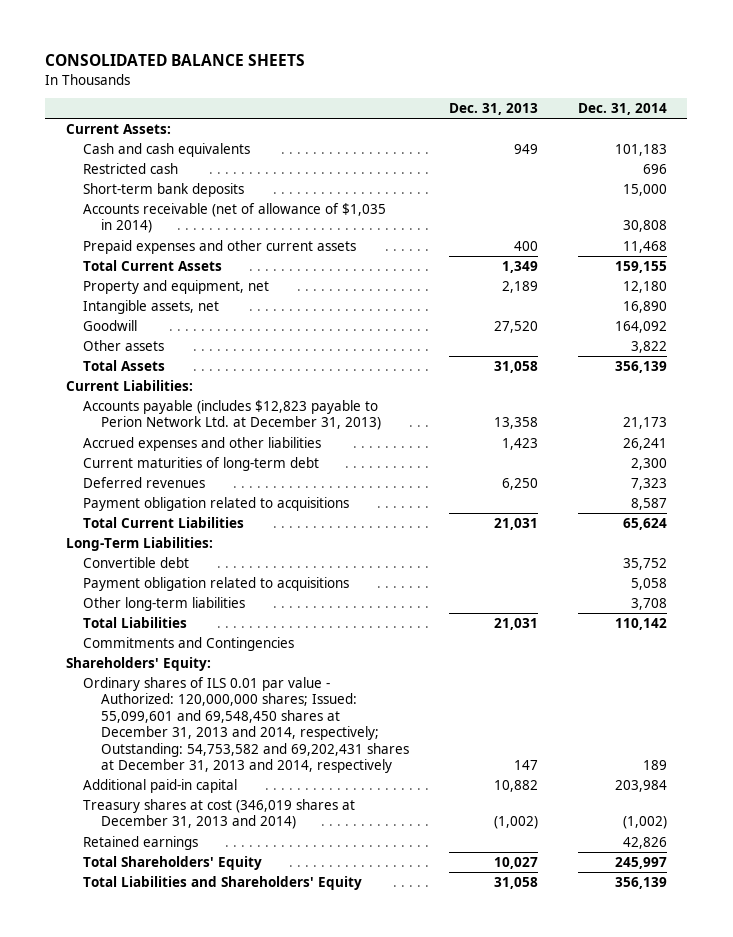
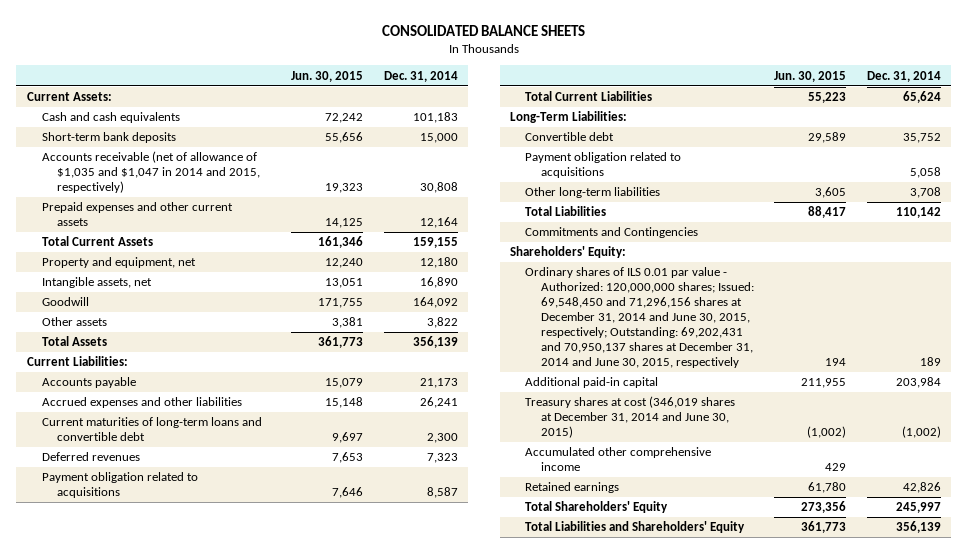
- | Dec. 31, 2013 | Dec. 31, 2014
+ | Jun. 30, 2015 | Dec. 31, 2014
- Restricted cash | | 696
- Accounts receivable (net of allowance of $1,035 in 2014) | | 30,808
- Prepaid expenses and other current assets | 400 | 11,468
+ Accounts receivable (net of allowance of $1,035 and $1,047 in 2014 and 2015, respectively) | 19,323 | 30,808
+ Prepaid expenses and other current assets | 14,125 | 12,164
- Accounts payable (includes $12,823 payable to Perion Network Ltd. at December 31, 2013) | 13,358 | 21,173
+ Accounts payable | 15,079 | 21,173
- Current maturities of long-term debt | | 2,300
+ Current maturities of long-term loans and convertible debt | 9,697 | 2,300
- Ordinary shares of ILS 0.01 par value - Authorized: 120,000,000 shares; Issued: 55,099,601 and 69,548,450 shares at December 31, 2013 and 2014, respectively; Outstanding: 54,753,582 and 69,202,431 shares at December 31, 2013 and 2014, respectively | 147 | 189
+ Ordinary shares of ILS 0.01 par value - Authorized: 120,000,000 shares; Issued: 69,548,450 and 71,296,156 shares at December 31, 2014 and June 30, 2015, respectively; Outstanding: 69,202,431 and 70,950,137 shares at December 31, 2014 and June 30, 2015, respectively | 194 | 189
- Treasury shares at cost (346,019 shares at December 31, 2013 and 2014) | (1,002) | (1,002)
+ Treasury shares at cost (346,019 shares at December 31, 2014 and June 30, 2015) | (1,002) | (1,002)
+ Accumulated other comprehensive income | 429 |

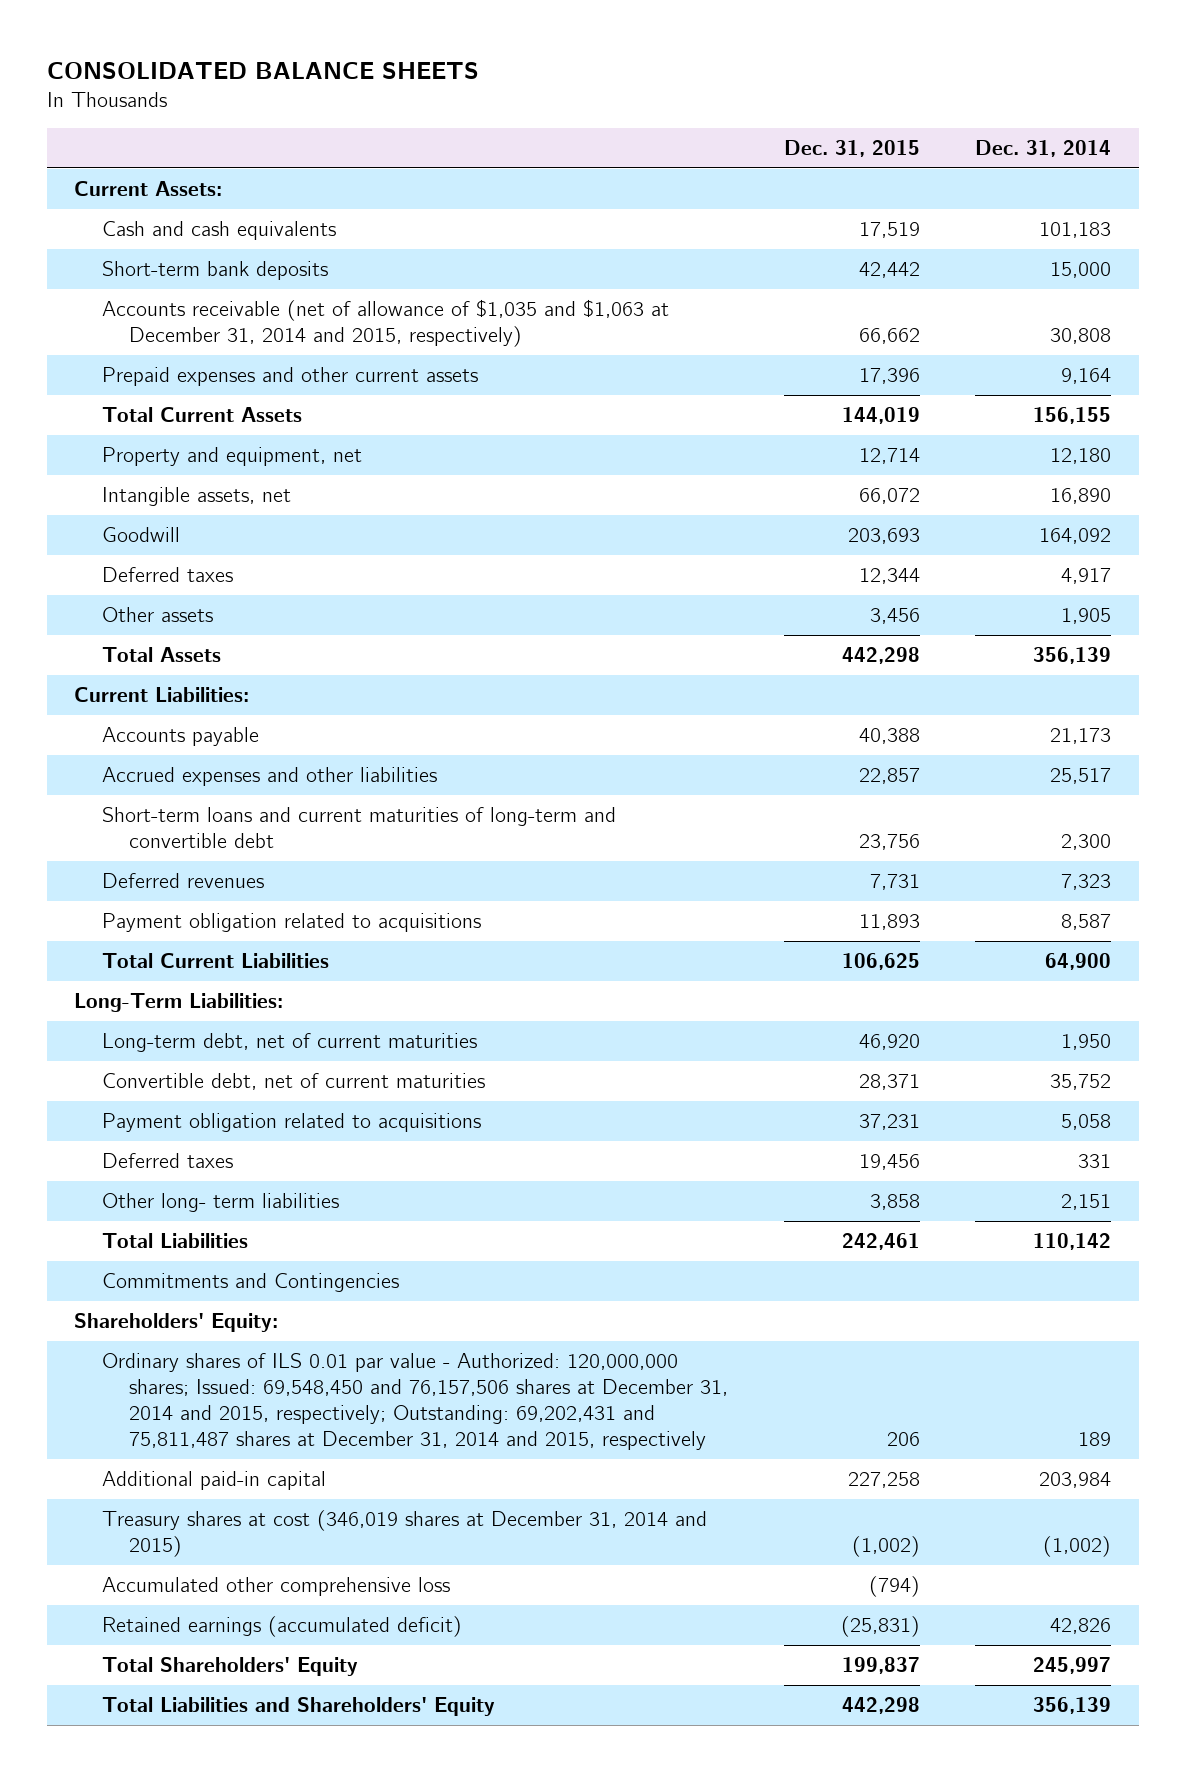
- | Jun. 30, 2015 | Dec. 31, 2014
+ | Dec. 31, 2015 | Dec. 31, 2014
- Accounts receivable (net of allowance of $1,035 and $1,047 in 2014 and 2015, respectively) | 19,323 | 30,808
- Prepaid expenses and other current assets | 14,125 | 12,164
- Total Current Assets | 161,346 | 159,155
+ Accounts receivable (net of allowance of $1,035 and $1,063 at December 31, 2014 and 2015, respectively) | 66,662 | 30,808
+ Prepaid expenses and other current assets | 17,396 | 9,164
+ Total Current Assets | 144,019 | 156,155
- Other assets | 3,381 | 3,822
+ Deferred taxes | 12,344 | 4,917
+ Other assets | 3,456 | 1,905
- Accrued expenses and other liabilities | 15,148 | 26,241
- Current maturities of long-term loans and convertible debt | 9,697 | 2,300
+ Accrued expenses and other liabilities | 22,857 | 25,517
+ Short-term loans and current maturities of long-term and convertible debt | 23,756 | 2,300
- Total Current Liabilities | 55,223 | 65,624
+ Total Current Liabilities | 106,625 | 64,900
- Convertible debt | 29,589 | 35,752
+ Long-term debt, net of current maturities | 46,920 | 1,950
+ Convertible debt, net of current maturities | 28,371 | 35,752
- Other long-term liabilities | 3,605 | 3,708
+ Deferred taxes | 19,456 | 331
+ Other long- term liabilities | 3,858 | 2,151
- Ordinary shares of ILS 0.01 par value - Authorized: 120,000,000 shares; Issued: 69,548,450 and 71,296,156 shares at December 31, 2014 and June 30, 2015, respectively; Outstanding: 69,202,431 and 70,950,137 shares at December 31, 2014 and June 30, 2015, respectively | 194 | 189
+ Ordinary shares of ILS 0.01 par value - Authorized: 120,000,000 shares; Issued: 69,548,450 and 76,157,506 shares at December 31, 2014 and 2015, respectively; Outstanding: 69,202,431 and 75,811,487 shares at December 31, 2014 and 2015, respectively | 206 | 189
- Treasury shares at cost (346,019 shares at December 31, 2014 and June 30, 2015) | (1,002) | (1,002)
- Accumulated other comprehensive income | 429 |
- Retained earnings | 61,780 | 42,826
+ Treasury shares at cost (346,019 shares at December 31, 2014 and 2015) | (1,002) | (1,002)
+ Accumulated other comprehensive loss | (794) |
+ Retained earnings (accumulated deficit) | (25,831) | 42,826

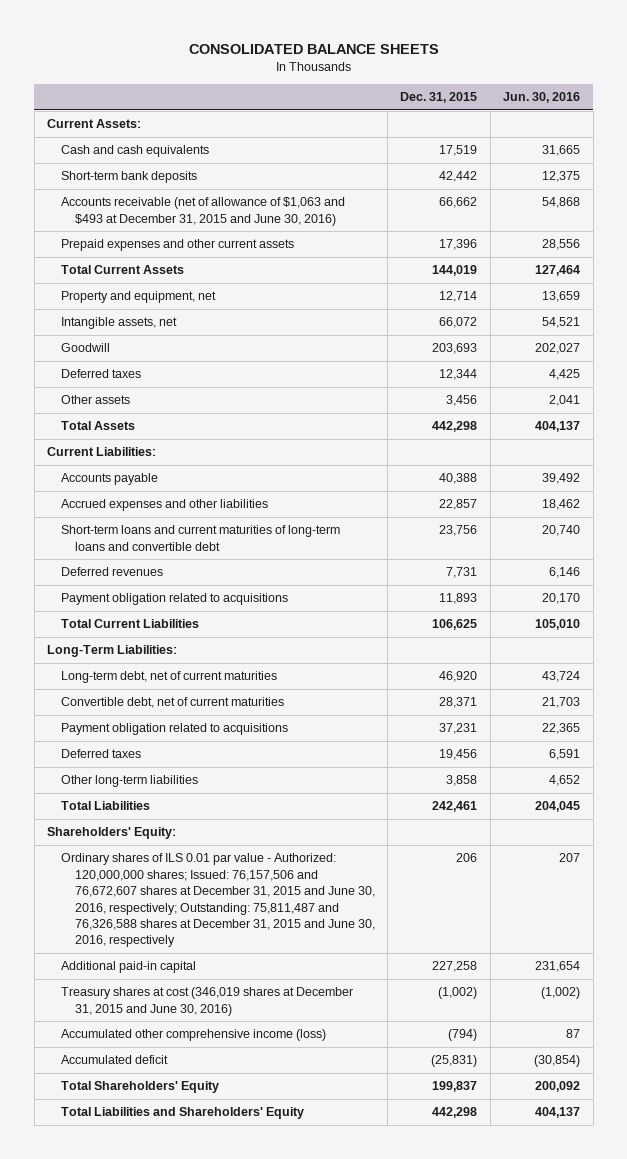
- | Dec. 31, 2015 | Dec. 31, 2014
+ | Dec. 31, 2015 | Jun. 30, 2016
- Accounts receivable (net of allowance of $1,035 and $1,063 at December 31, 2014 and 2015, respectively) | 66,662 | 30,808
+ Accounts receivable (net of allowance of $1,063 and $493 at December 31, 2015 and June 30, 2016) | 66,662 | 54,868
- Short-term loans and current maturities of long-term and convertible debt | 23,756 | 2,300
+ Short-term loans and current maturities of long-term loans and convertible debt | 23,756 | 20,740
- Other long- term liabilities | 3,858 | 2,151
+ Other long-term liabilities | 3,858 | 4,652
- Commitments and Contingencies
- Ordinary shares of ILS 0.01 par value - Authorized: 120,000,000 shares; Issued: 69,548,450 and 76,157,506 shares at December 31, 2014 and 2015, respectively; Outstanding: 69,202,431 and 75,811,487 shares at December 31, 2014 and 2015, respectively | 206 | 189
+ Ordinary shares of ILS 0.01 par value - Authorized: 120,000,000 shares; Issued: 76,157,506 and 76,672,607 shares at December 31, 2015 and June 30, 2016, respectively; Outstanding: 75,811,487 and 76,326,588 shares at December 31, 2015 and June 30, 2016, respectively | 206 | 207
- Treasury shares at cost (346,019 shares at December 31, 2014 and 2015) | (1,002) | (1,002)
- Accumulated other comprehensive loss | (794) |
- Retained earnings (accumulated deficit) | (25,831) | 42,826
+ Treasury shares at cost (346,019 shares at December 31, 2015 and June 30, 2016) | (1,002) | (1,002)
+ Accumulated other comprehensive income (loss) | (794) | 87
+ Accumulated deficit | (25,831) | (30,854)

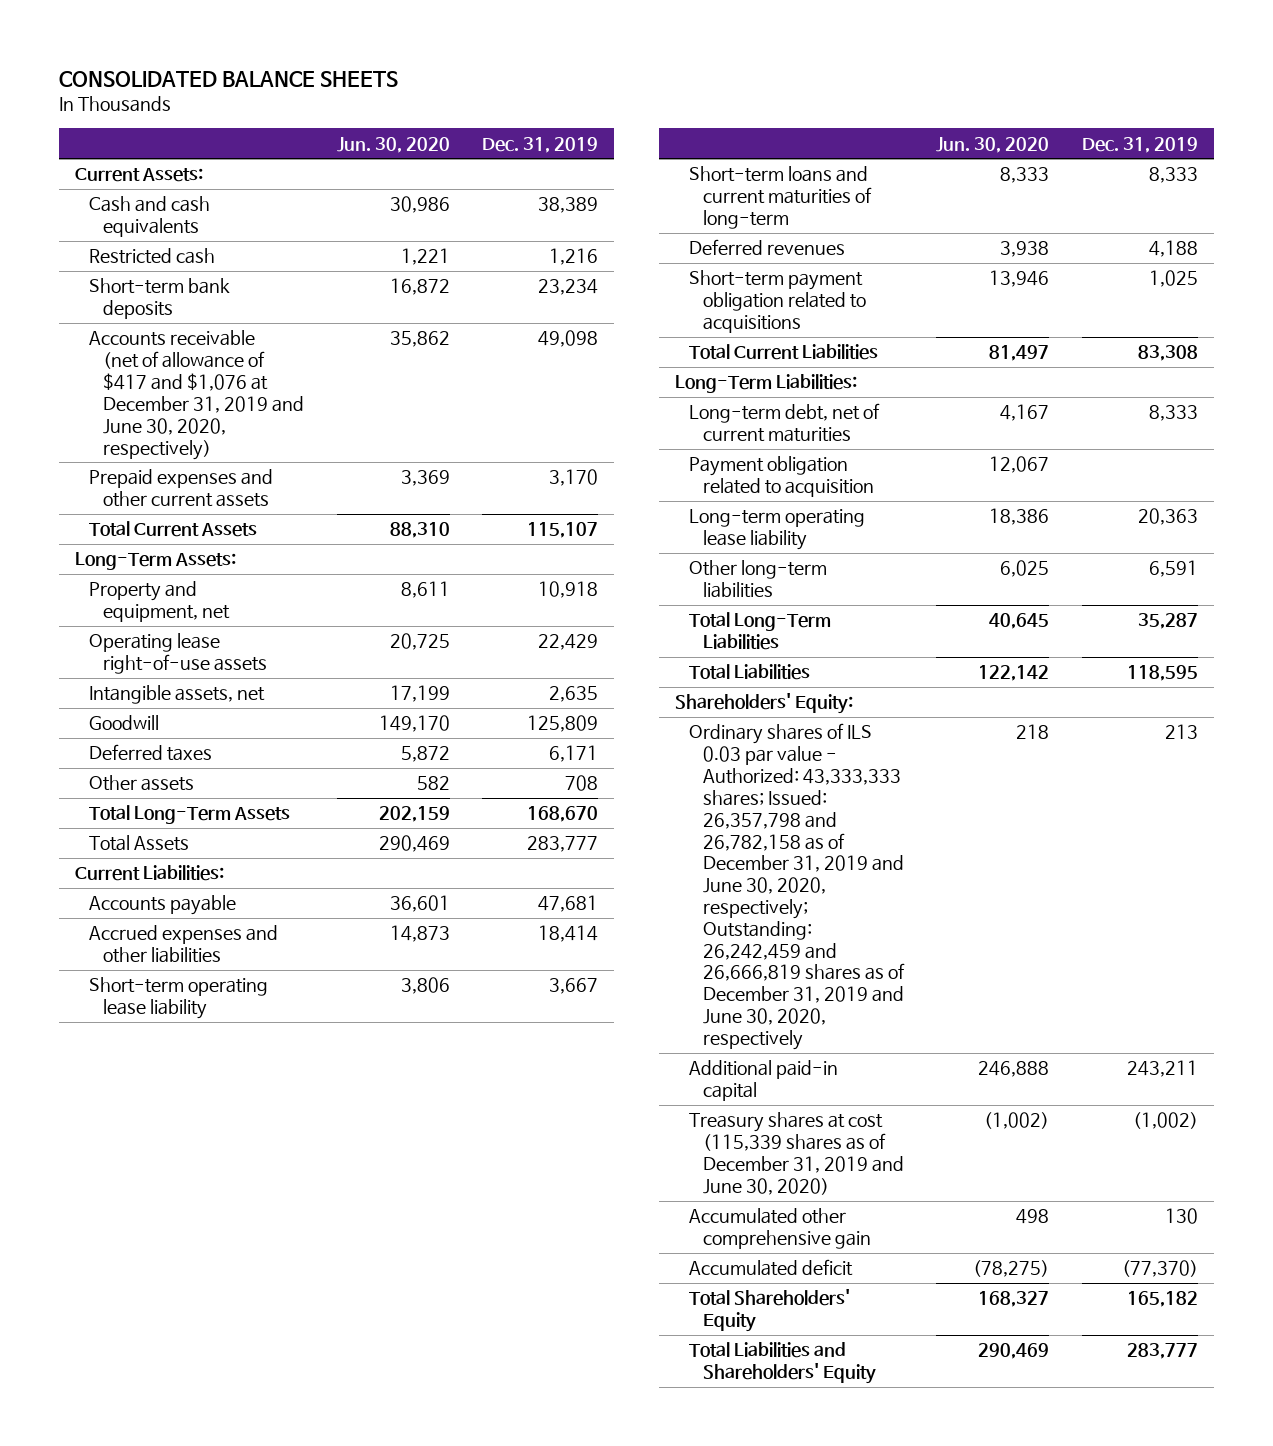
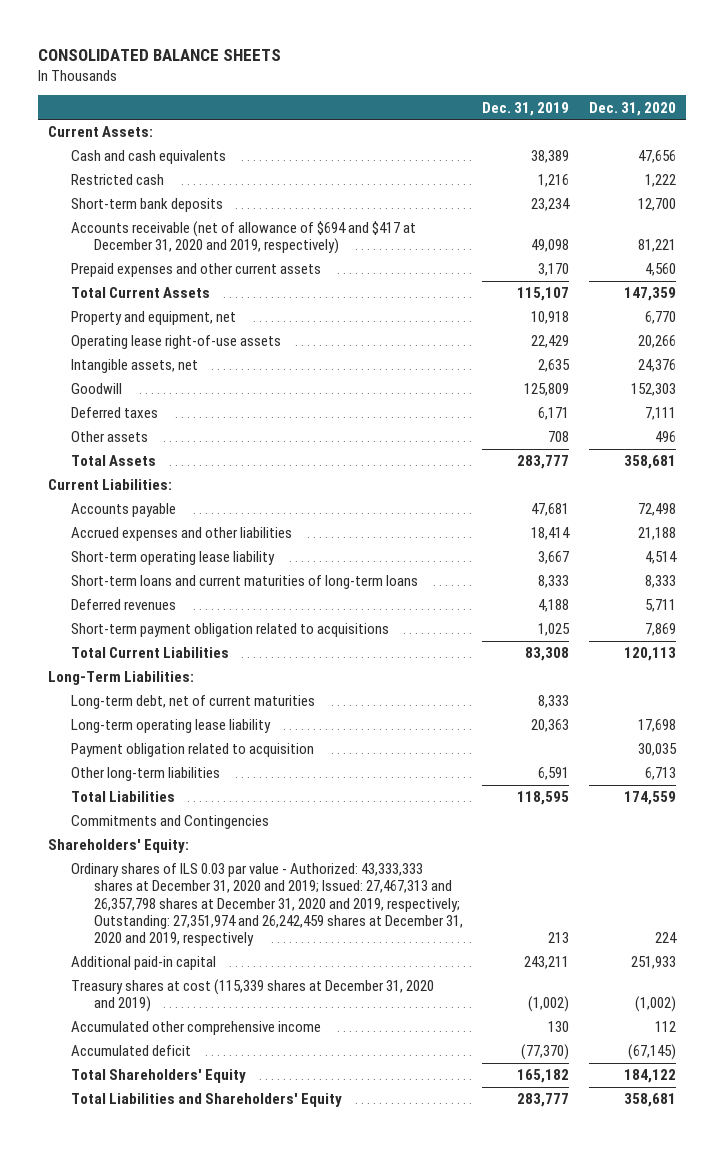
- | Jun. 30, 2020 | Dec. 31, 2019
+ | Dec. 31, 2019 | Dec. 31, 2020
- Accounts receivable (net of allowance of $417 and $1,076 at December 31, 2019 and June 30, 2020, respectively) | 35,862 | 49,098
+ Accounts receivable (net of allowance of $694 and $417 at December 31, 2020 and 2019, respectively) | 49,098 | 81,221
- Long-Term Assets:
- Total Long-Term Assets | 202,159 | 168,670
- Short-term loans and current maturities of long-term | 8,333 | 8,333
+ Short-term loans and current maturities of long-term loans | 8,333 | 8,333
moved down: Payment obligation related to acquisition | | 30,035
- Total Long-Term Liabilities | 40,645 | 35,287
+ Commitments and Contingencies
- Ordinary shares of ILS 0.03 par value - Authorized: 43,333,333 shares; Issued: 26,357,798 and 26,782,158 as of December 31, 2019 and June 30, 2020, respectively; Outstanding: 26,242,459 and 26,666,819 shares as of December 31, 2019 and June 30, 2020, respectively | 218 | 213
+ Ordinary shares of ILS 0.03 par value - Authorized: 43,333,333 shares at December 31, 2020 and 2019; Issued: 27,467,313 and 26,357,798 shares at December 31, 2020 and 2019, respectively; Outstanding: 27,351,974 and 26,242,459 shares at December 31, 2020 and 2019, respectively | 213 | 224
- Treasury shares at cost (115,339 shares as of December 31, 2019 and June 30, 2020) | (1,002) | (1,002)
- Accumulated other comprehensive gain | 498 | 130
+ Treasury shares at cost (115,339 shares at December 31, 2020 and 2019) | (1,002) | (1,002)
+ Accumulated other comprehensive income | 130 | 112

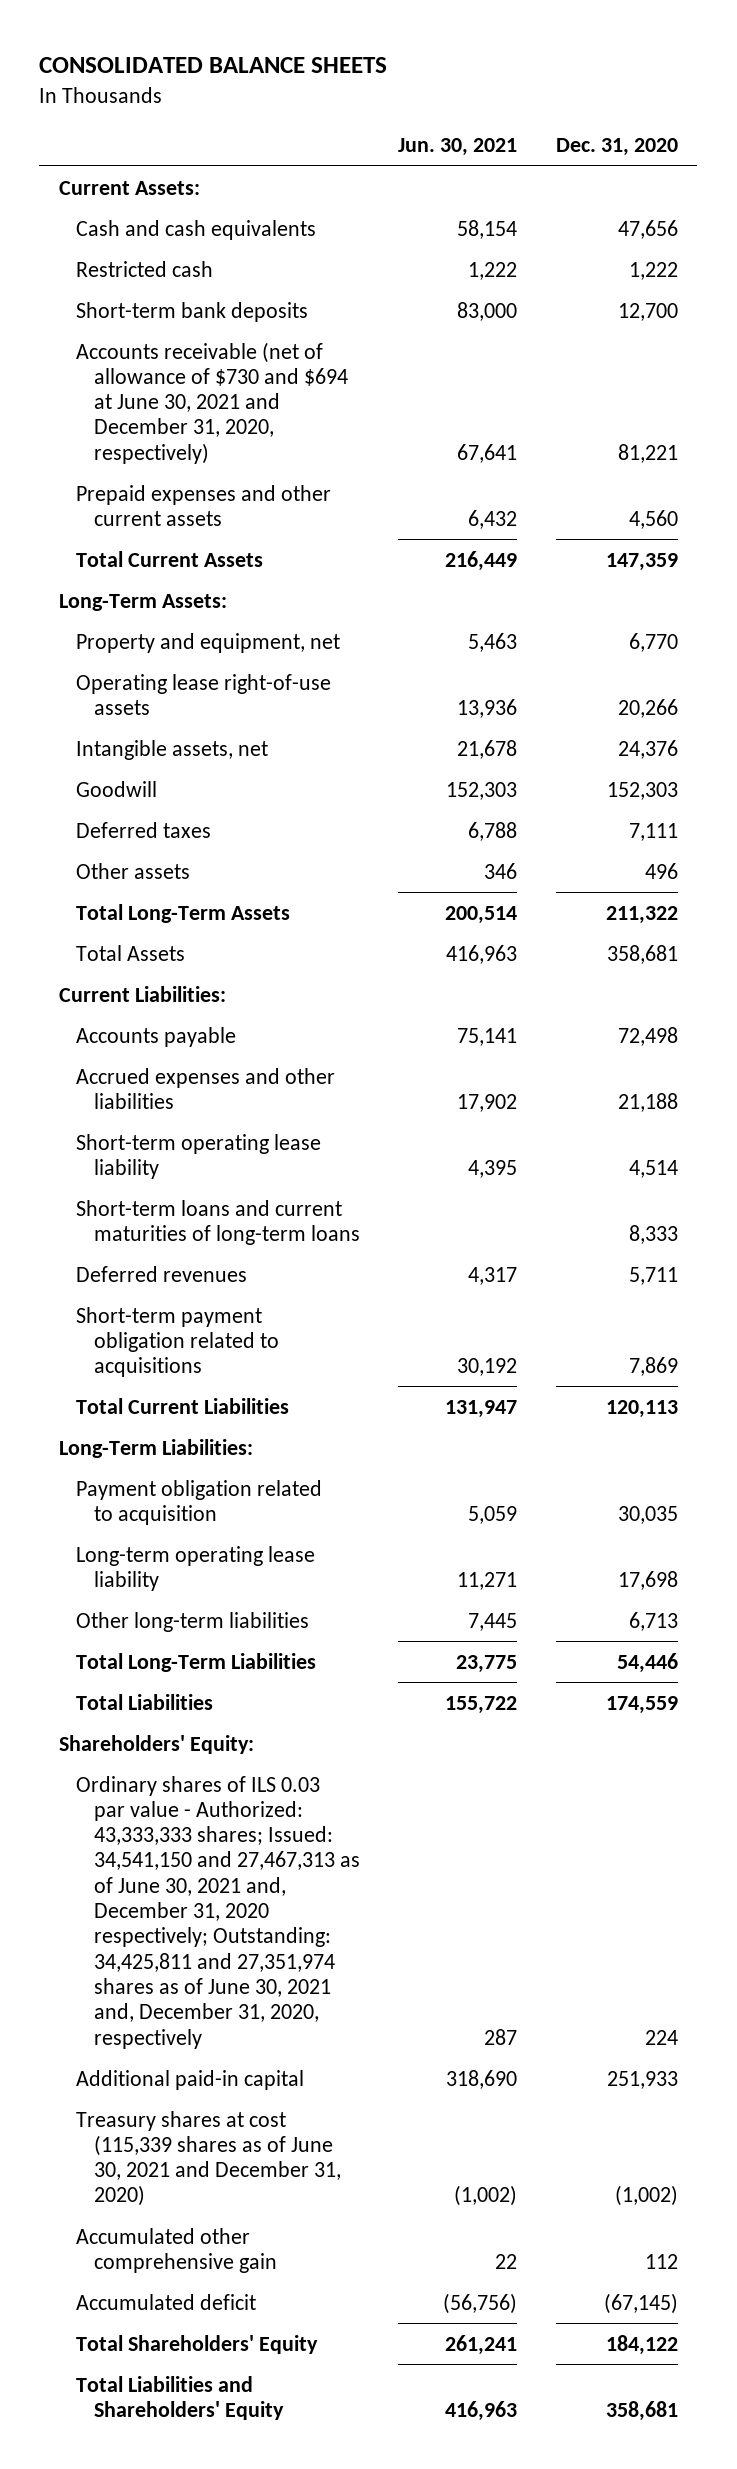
- | Dec. 31, 2019 | Dec. 31, 2020
+ | Jun. 30, 2021 | Dec. 31, 2020
- Accounts receivable (net of allowance of $694 and $417 at December 31, 2020 and 2019, respectively) | 49,098 | 81,221
+ Accounts receivable (net of allowance of $730 and $694 at June 30, 2021 and December 31, 2020, respectively) | 67,641 | 81,221
+ Long-Term Assets:
+ Total Long-Term Assets | 200,514 | 211,322
- Long-term debt, net of current maturities | 8,333 |
moved down: Long-term operating lease liability | 11,271 | 17,698
+ Total Long-Term Liabilities | 23,775 | 54,446
- Commitments and Contingencies
- Ordinary shares of ILS 0.03 par value - Authorized: 43,333,333 shares at December 31, 2020 and 2019; Issued: 27,467,313 and 26,357,798 shares at December 31, 2020 and 2019, respectively; Outstanding: 27,351,974 and 26,242,459 shares at December 31, 2020 and 2019, respectively | 213 | 224
+ Ordinary shares of ILS 0.03 par value - Authorized: 43,333,333 shares; Issued: 34,541,150 and 27,467,313 as of June 30, 2021 and, December 31, 2020 respectively; Outstanding: 34,425,811 and 27,351,974 shares as of June 30, 2021 and, December 31, 2020, respectively | 287 | 224
- Treasury shares at cost (115,339 shares at December 31, 2020 and 2019) | (1,002) | (1,002)
- Accumulated other comprehensive income | 130 | 112
+ Treasury shares at cost (115,339 shares as of June 30, 2021 and December 31, 2020) | (1,002) | (1,002)
+ Accumulated other comprehensive gain | 22 | 112

